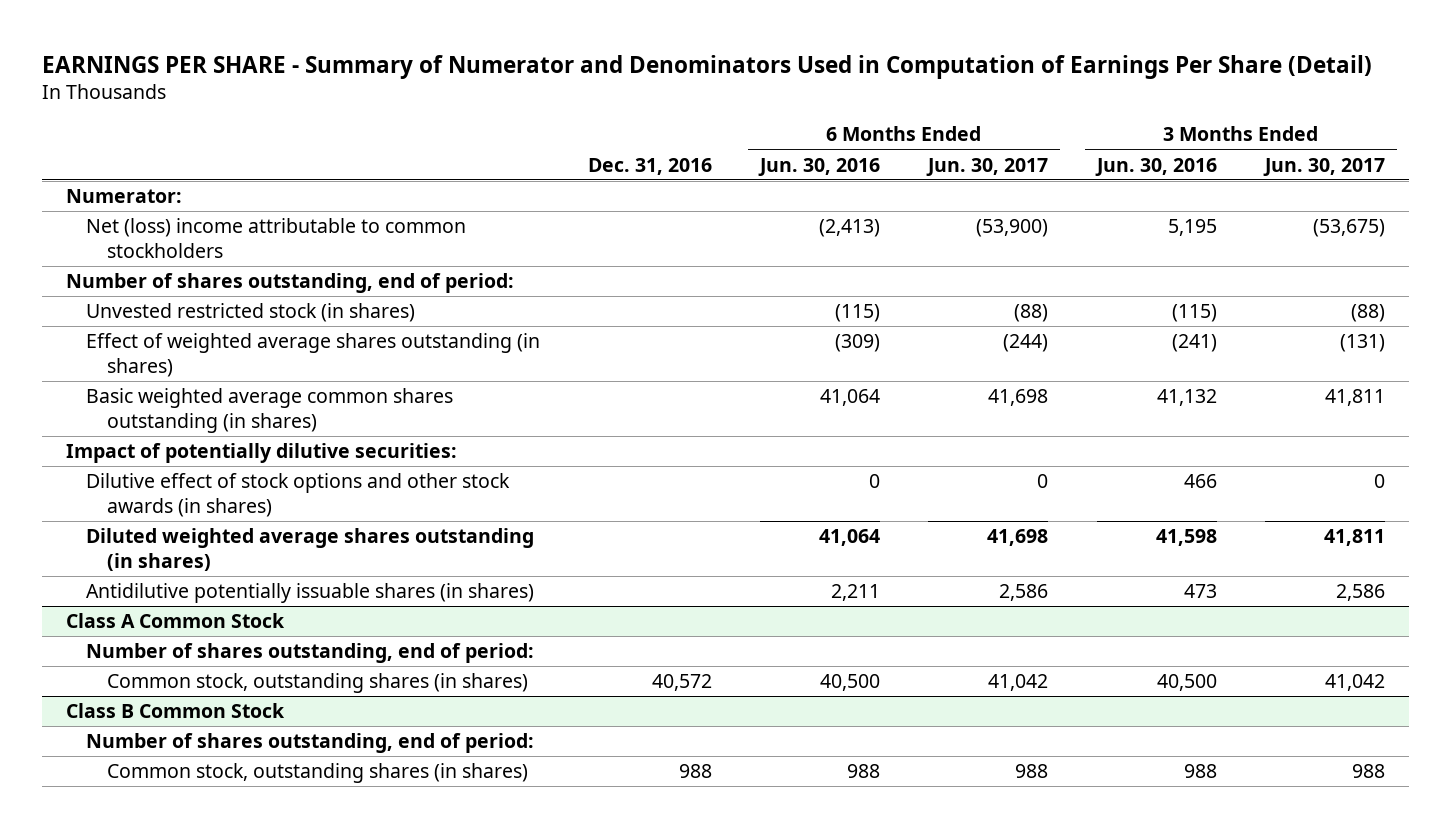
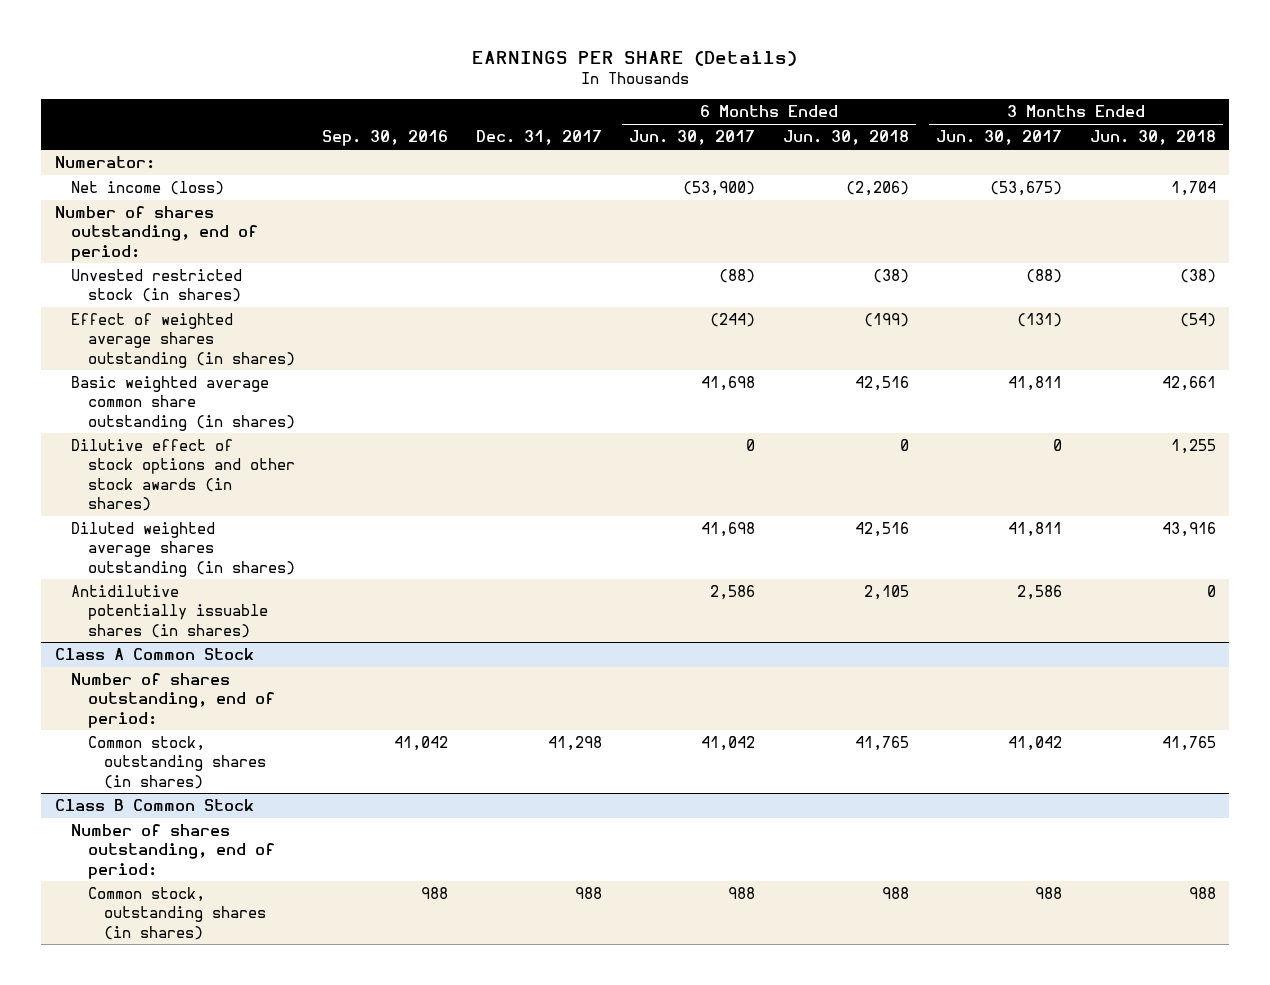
- EARNINGS PER SHARE - Summary of Numerator and Denominators Used in Computation of Earnings Per Share (Detail)
+ EARNINGS PER SHARE (Details)
- | Dec. 31, 2016 | 6 Months Ended Jun. 30, 2016 | 6 Months Ended Jun. 30, 2017 | 3 Months Ended Jun. 30, 2016 | 3 Months Ended Jun. 30, 2017
+ | Sep. 30, 2016 | Dec. 31, 2017 | 6 Months Ended Jun. 30, 2017 | 6 Months Ended Jun. 30, 2018 | 3 Months Ended Jun. 30, 2017 | 3 Months Ended Jun. 30, 2018
- Net (loss) income attributable to common stockholders | | (2,413) | (53,900) | 5,195 | (53,675)
+ Net income (loss) | | | (53,900) | (2,206) | (53,675) | 1,704
- Basic weighted average common shares outstanding (in shares) | | 41,064 | 41,698 | 41,132 | 41,811
- Impact of potentially dilutive securities:
+ Basic weighted average common share outstanding (in shares) | | | 41,698 | 42,516 | 41,811 | 42,661

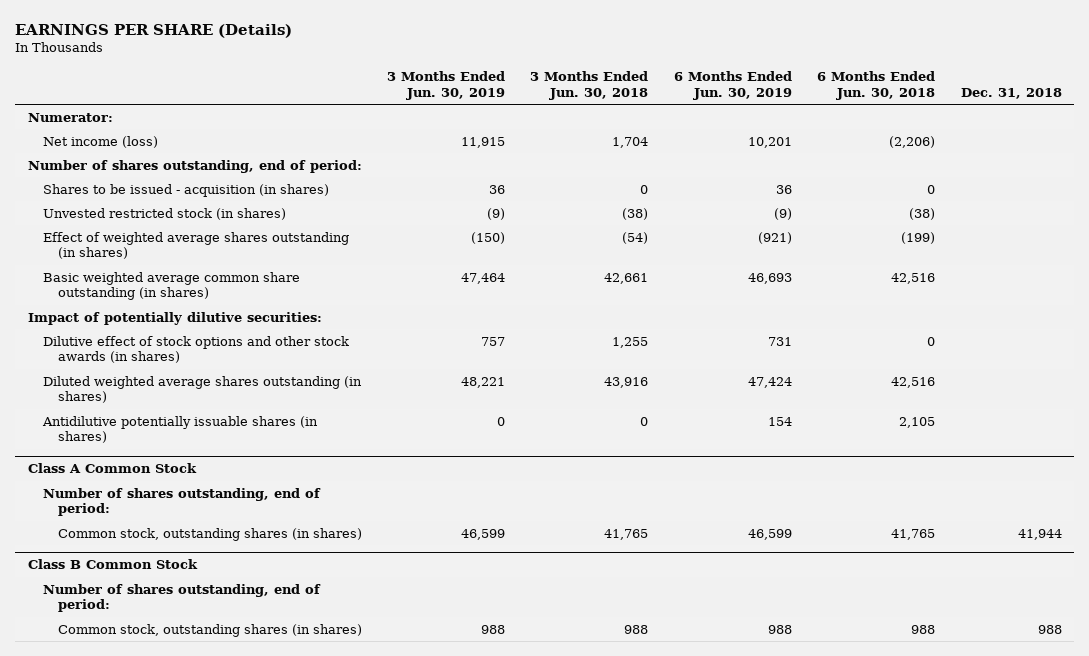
- | Sep. 30, 2016 | Dec. 31, 2017 | 6 Months Ended Jun. 30, 2017 | 6 Months Ended Jun. 30, 2018 | 3 Months Ended Jun. 30, 2017 | 3 Months Ended Jun. 30, 2018
+ | 3 Months Ended Jun. 30, 2019 | 3 Months Ended Jun. 30, 2018 | 6 Months Ended Jun. 30, 2019 | 6 Months Ended Jun. 30, 2018 | Dec. 31, 2018
+ Shares to be issued - acquisition (in shares) | 36 | 0 | 36 | 0 |
+ Impact of potentially dilutive securities:

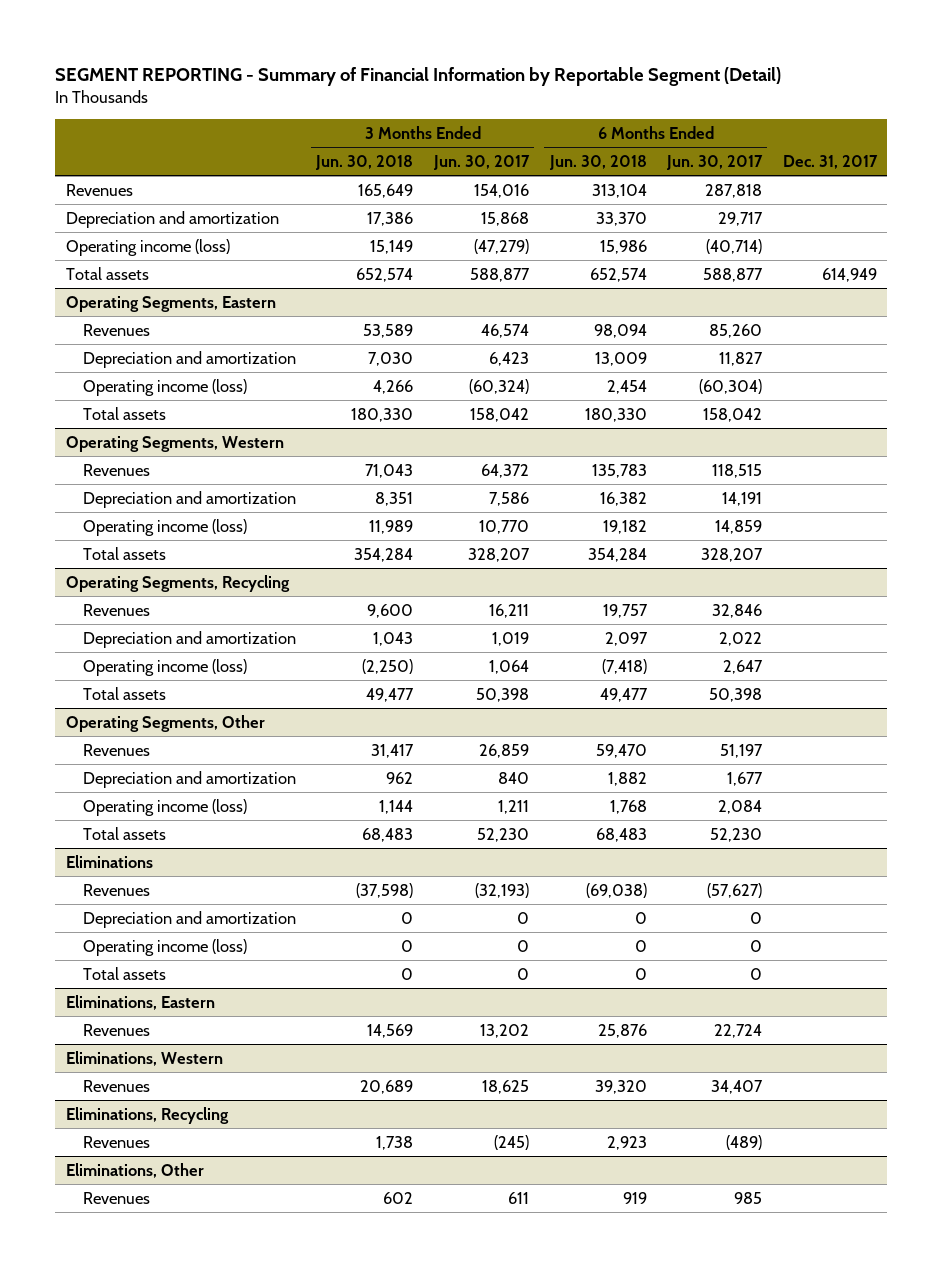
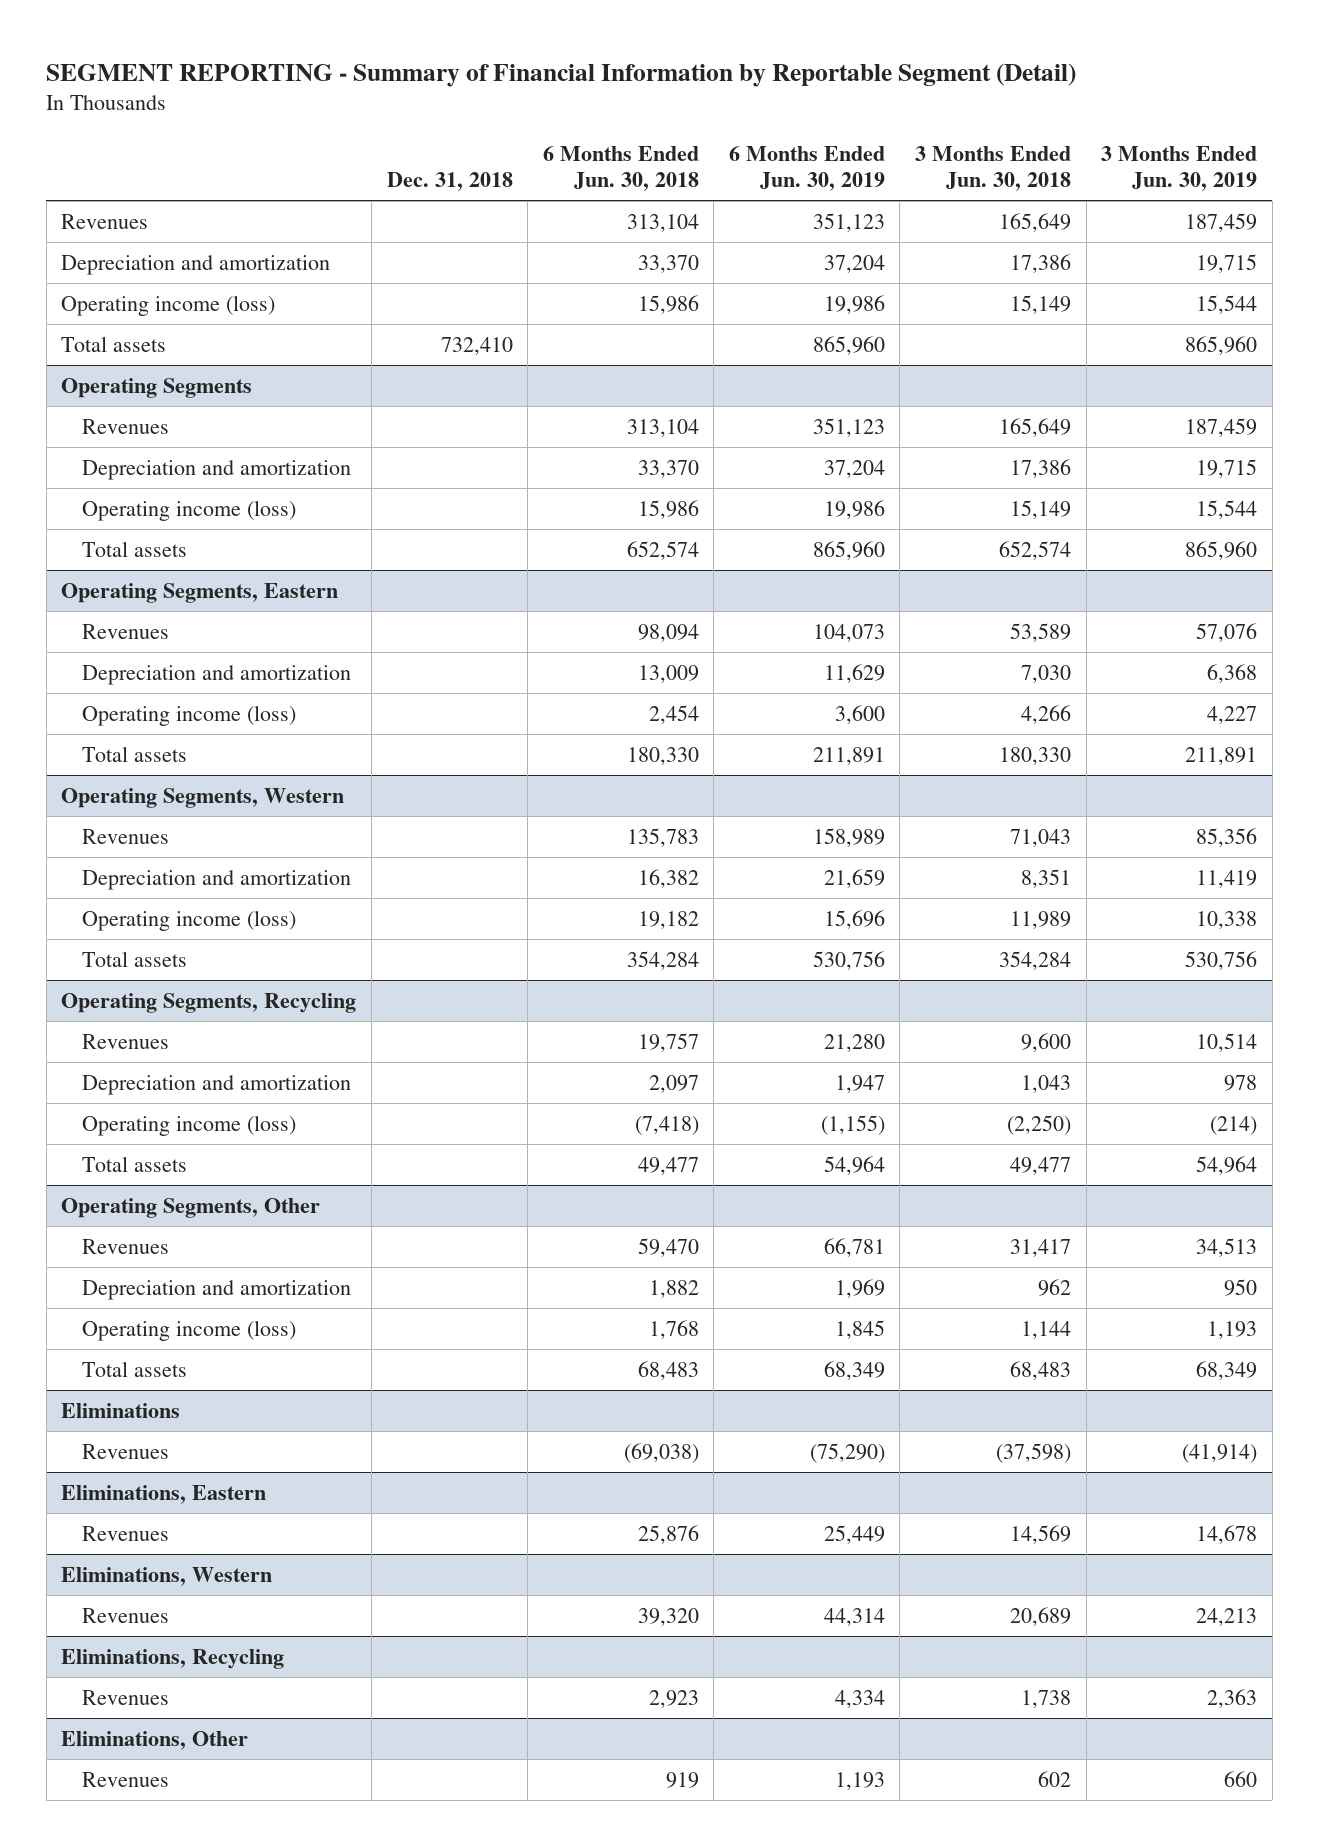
- | 3 Months Ended Jun. 30, 2018 | 3 Months Ended Jun. 30, 2017 | 6 Months Ended Jun. 30, 2018 | 6 Months Ended Jun. 30, 2017 | Dec. 31, 2017
+ | Dec. 31, 2018 | 6 Months Ended Jun. 30, 2018 | 6 Months Ended Jun. 30, 2019 | 3 Months Ended Jun. 30, 2018 | 3 Months Ended Jun. 30, 2019
+ Total assets | 732,410 | | 865,960 | | 865,960
+ Operating Segments
+ Revenues | | 313,104 | 351,123 | 165,649 | 187,459
+ Depreciation and amortization | | 33,370 | 37,204 | 17,386 | 19,715
+ Operating income (loss) | | 15,986 | 19,986 | 15,149 | 15,544
@ Eliminations
- Depreciation and amortization | 0 | 0 | 0 | 0 |
- Operating income (loss) | 0 | 0 | 0 | 0 |
- Total assets | 0 | 0 | 0 | 0 |

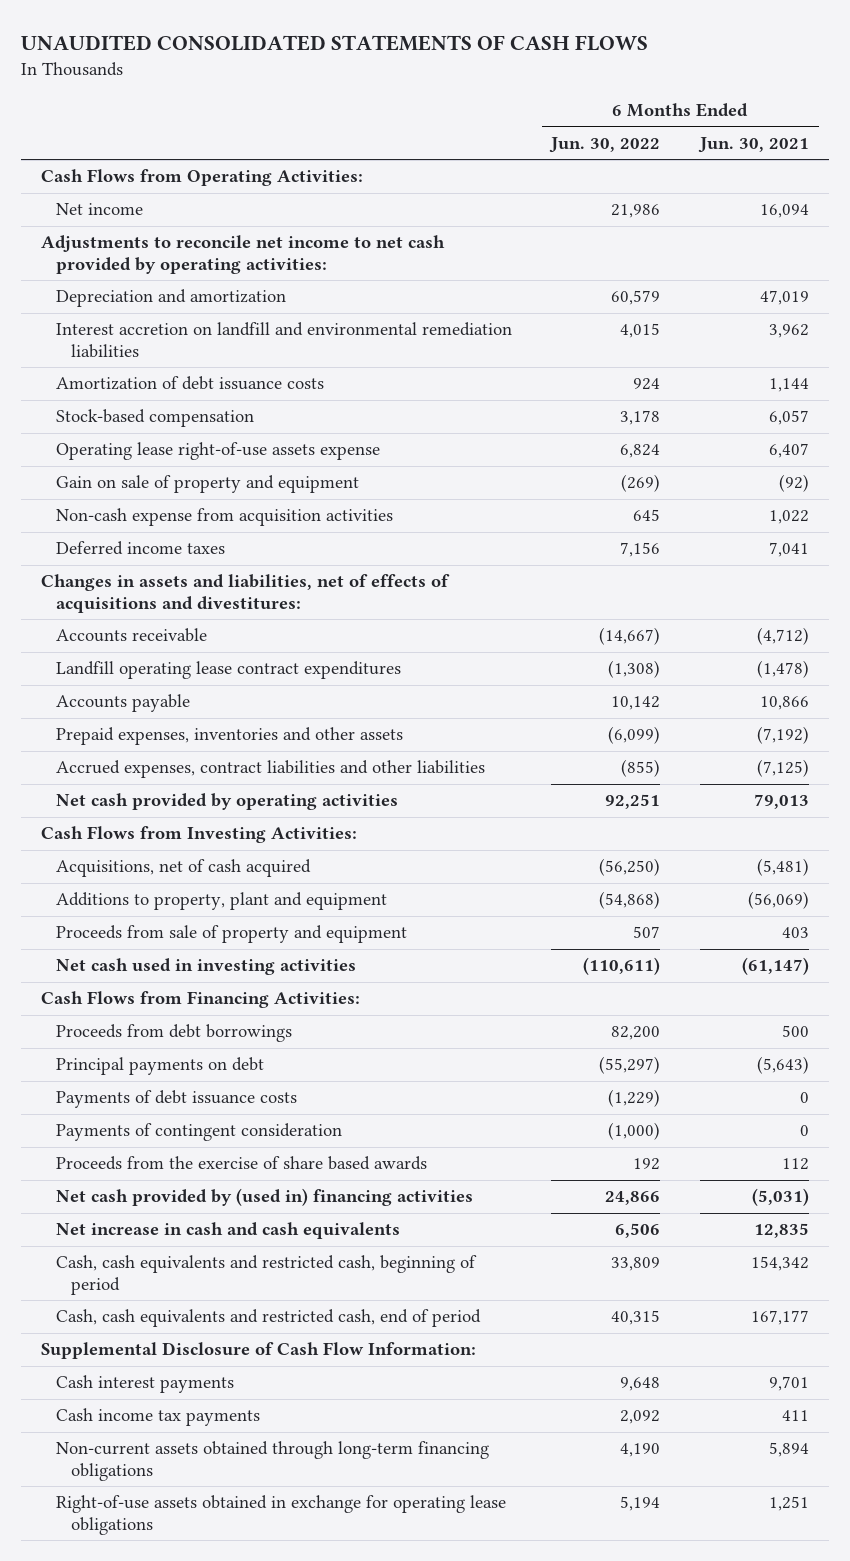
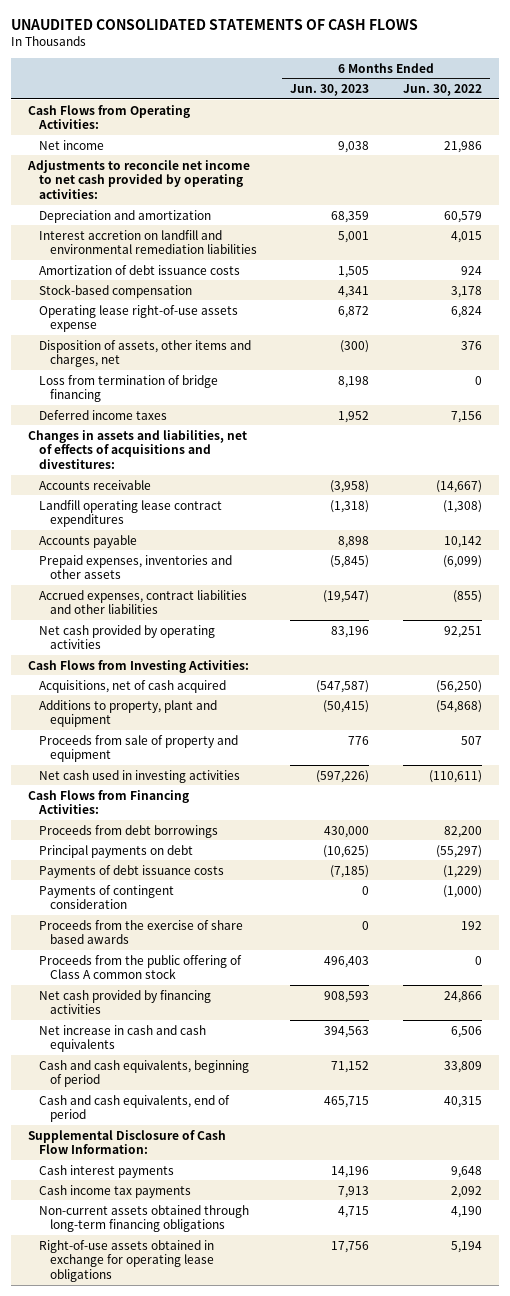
- | 6 Months Ended Jun. 30, 2022 | 6 Months Ended Jun. 30, 2021
+ | 6 Months Ended Jun. 30, 2023 | 6 Months Ended Jun. 30, 2022
- Gain on sale of property and equipment | (269) | (92)
- Non-cash expense from acquisition activities | 645 | 1,022
+ Disposition of assets, other items and charges, net | (300) | 376
+ Loss from termination of bridge financing | 8,198 | 0
- Net cash provided by (used in) financing activities | 24,866 | (5,031)
+ Proceeds from the public offering of Class A common stock | 496,403 | 0
+ Net cash provided by financing activities | 908,593 | 24,866
- Cash, cash equivalents and restricted cash, beginning of period | 33,809 | 154,342
- Cash, cash equivalents and restricted cash, end of period | 40,315 | 167,177
+ Cash and cash equivalents, beginning of period | 71,152 | 33,809
+ Cash and cash equivalents, end of period | 465,715 | 40,315

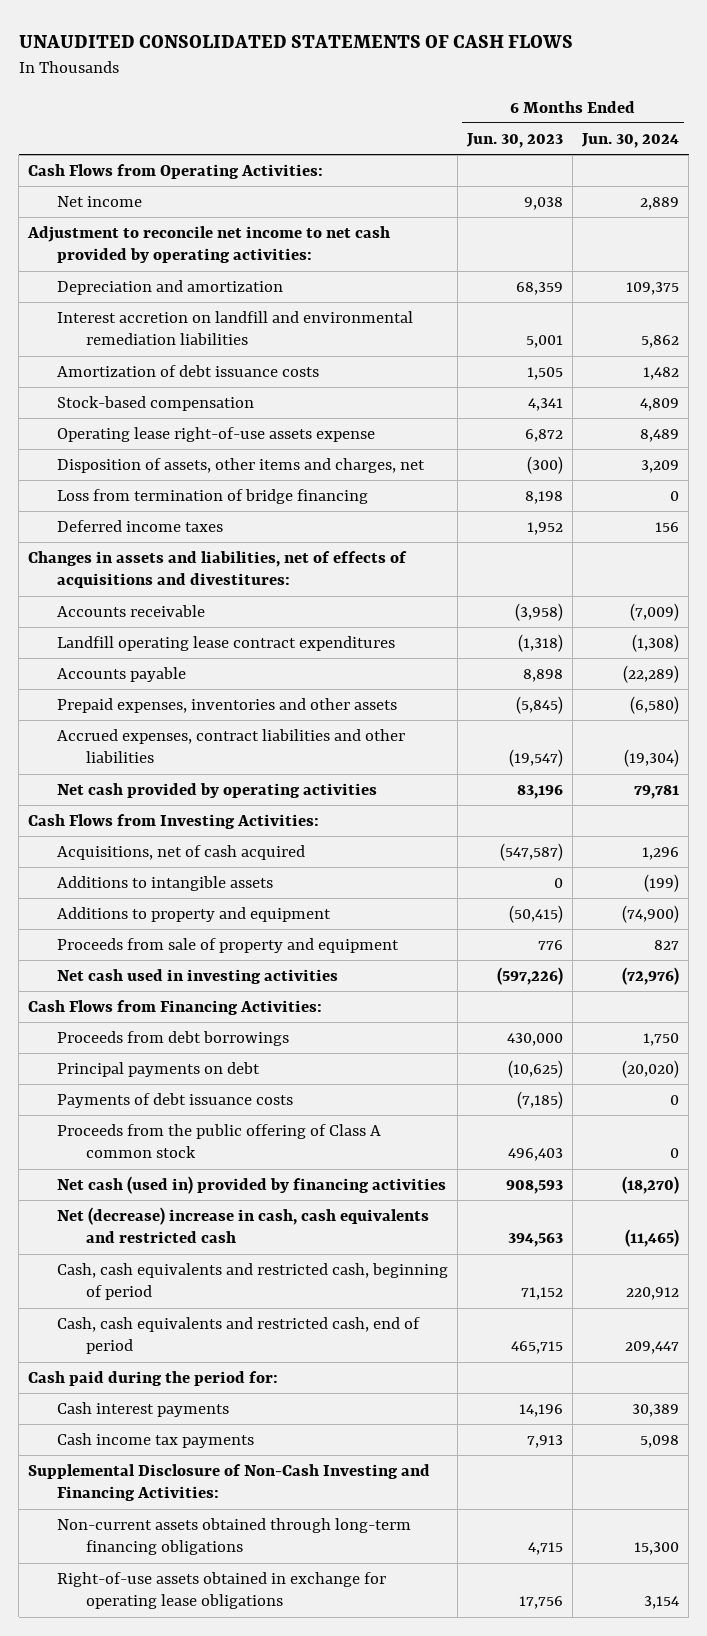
- | 6 Months Ended Jun. 30, 2023 | 6 Months Ended Jun. 30, 2022
+ | 6 Months Ended Jun. 30, 2023 | 6 Months Ended Jun. 30, 2024
- Adjustments to reconcile net income to net cash provided by operating activities:
+ Adjustment to reconcile net income to net cash provided by operating activities:
- Additions to property, plant and equipment | (50,415) | (54,868)
+ Additions to intangible assets | 0 | (199)
+ Additions to property and equipment | (50,415) | (74,900)
- Payments of contingent consideration | 0 | (1,000)
- Proceeds from the exercise of share based awards | 0 | 192
- Net cash provided by financing activities | 908,593 | 24,866
- Net increase in cash and cash equivalents | 394,563 | 6,506
- Cash and cash equivalents, beginning of period | 71,152 | 33,809
- Cash and cash equivalents, end of period | 465,715 | 40,315
- Supplemental Disclosure of Cash Flow Information:
+ Net cash (used in) provided by financing activities | 908,593 | (18,270)
+ Net (decrease) increase in cash, cash equivalents and restricted cash | 394,563 | (11,465)
+ Cash, cash equivalents and restricted cash, beginning of period | 71,152 | 220,912
+ Cash, cash equivalents and restricted cash, end of period | 465,715 | 209,447
+ Cash paid during the period for:
+ Supplemental Disclosure of Non-Cash Investing and Financing Activities:

